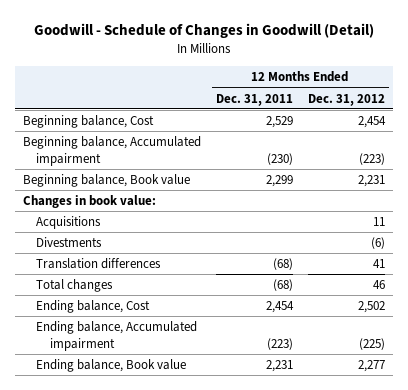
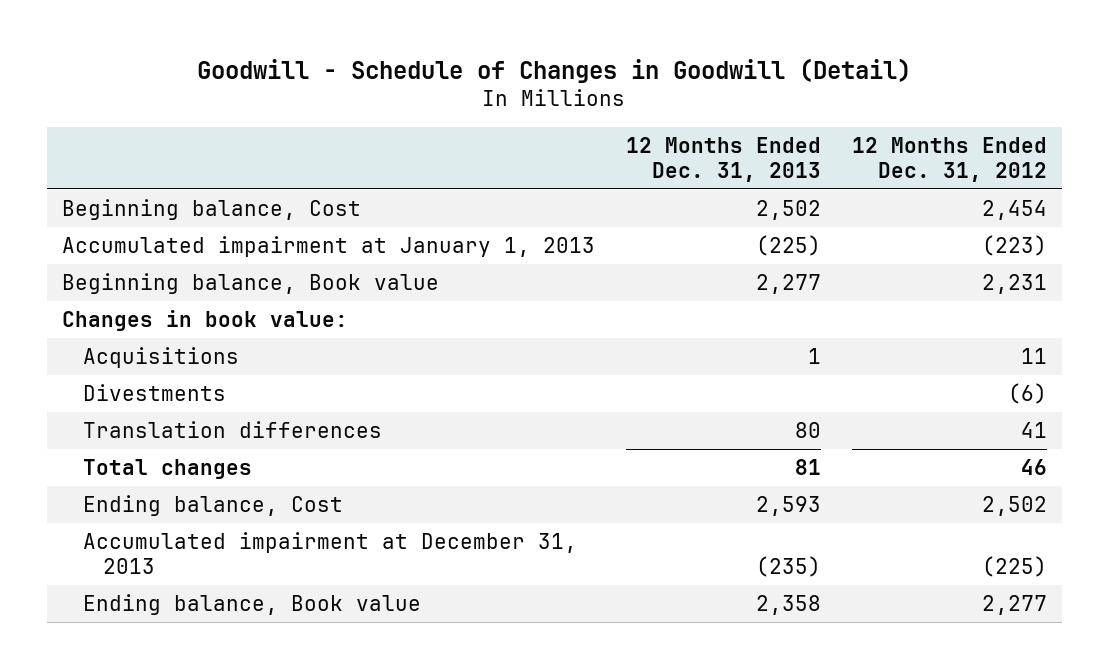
- | 12 Months Ended Dec. 31, 2011 | 12 Months Ended Dec. 31, 2012
+ | 12 Months Ended Dec. 31, 2013 | 12 Months Ended Dec. 31, 2012
- Beginning balance, Accumulated impairment | (230) | (223)
+ Accumulated impairment at January 1, 2013 | (225) | (223)
- Ending balance, Accumulated impairment | (223) | (225)
+ Accumulated impairment at December 31, 2013 | (235) | (225)

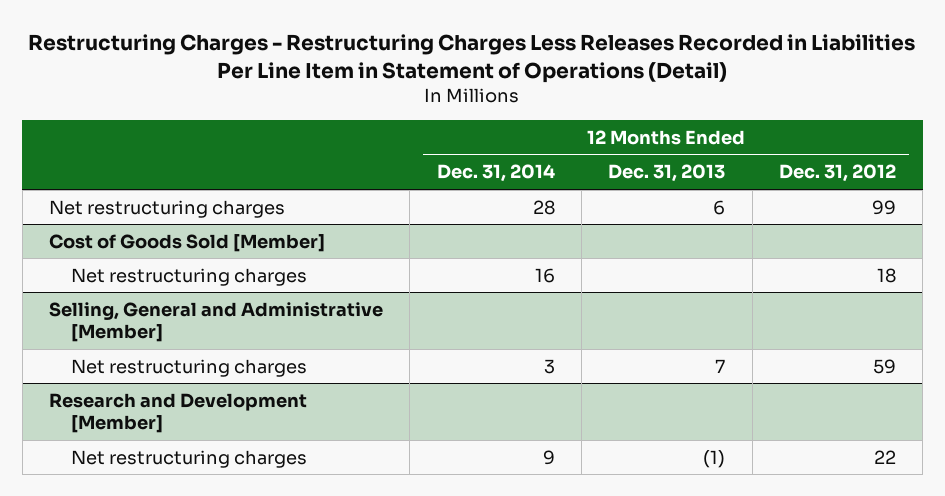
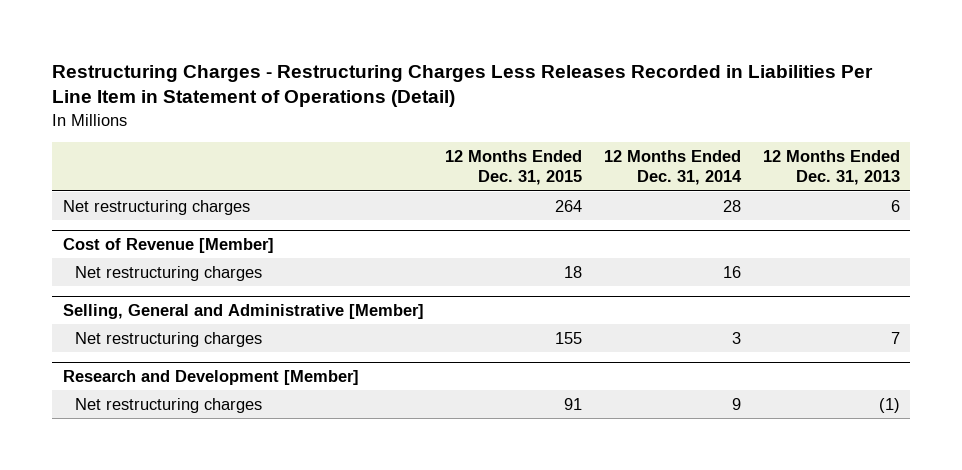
- | 12 Months Ended Dec. 31, 2014 | 12 Months Ended Dec. 31, 2013 | 12 Months Ended Dec. 31, 2012
+ | 12 Months Ended Dec. 31, 2015 | 12 Months Ended Dec. 31, 2014 | 12 Months Ended Dec. 31, 2013
- Cost of Goods Sold [Member]
+ Cost of Revenue [Member]

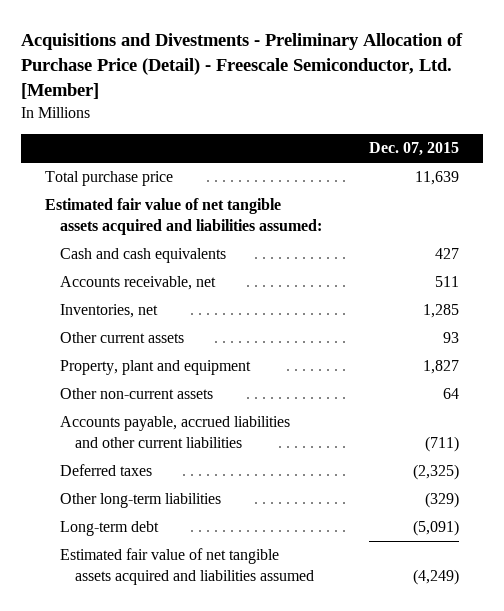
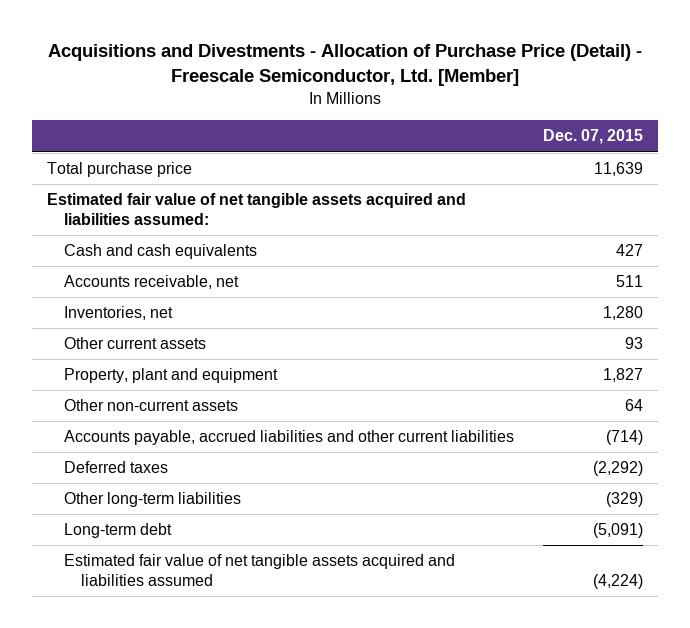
- Acquisitions and Divestments - Preliminary Allocation of Purchase Price (Detail) - Freescale Semiconductor, Ltd. [Member]
+ Acquisitions and Divestments - Allocation of Purchase Price (Detail) - Freescale Semiconductor, Ltd. [Member]
- Inventories, net | 1,285
+ Inventories, net | 1,280
- Accounts payable, accrued liabilities and other current liabilities | (711)
- Deferred taxes | (2,325)
+ Accounts payable, accrued liabilities and other current liabilities | (714)
+ Deferred taxes | (2,292)
- Estimated fair value of net tangible assets acquired and liabilities assumed | (4,249)
+ Estimated fair value of net tangible assets acquired and liabilities assumed | (4,224)

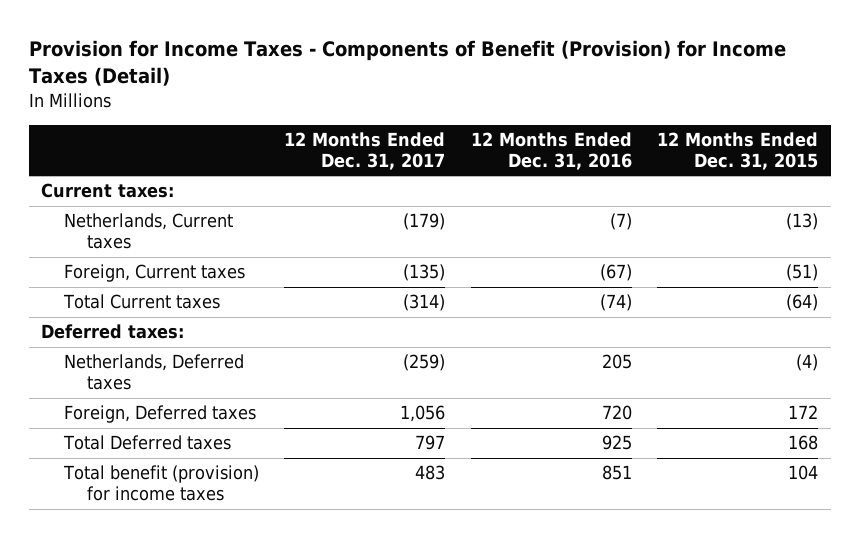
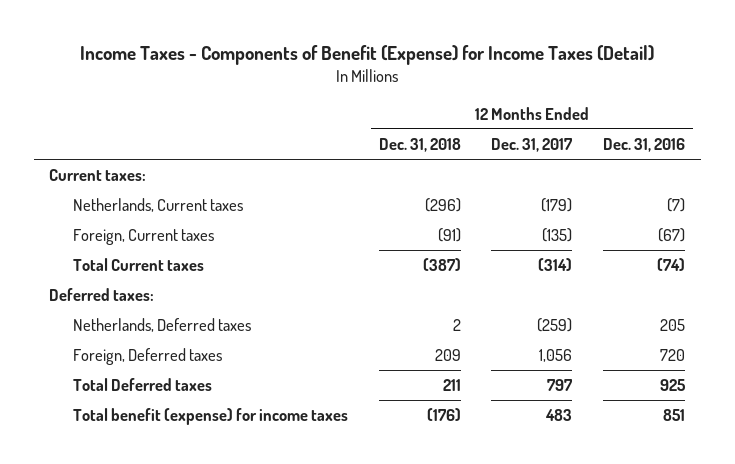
- Provision for Income Taxes - Components of Benefit (Provision) for Income Taxes (Detail)
+ Income Taxes - Components of Benefit (Expense) for Income Taxes (Detail)
- | 12 Months Ended Dec. 31, 2017 | 12 Months Ended Dec. 31, 2016 | 12 Months Ended Dec. 31, 2015
+ | 12 Months Ended Dec. 31, 2018 | 12 Months Ended Dec. 31, 2017 | 12 Months Ended Dec. 31, 2016
- Total benefit (provision) for income taxes | 483 | 851 | 104
+ Total benefit (expense) for income taxes | (176) | 483 | 851

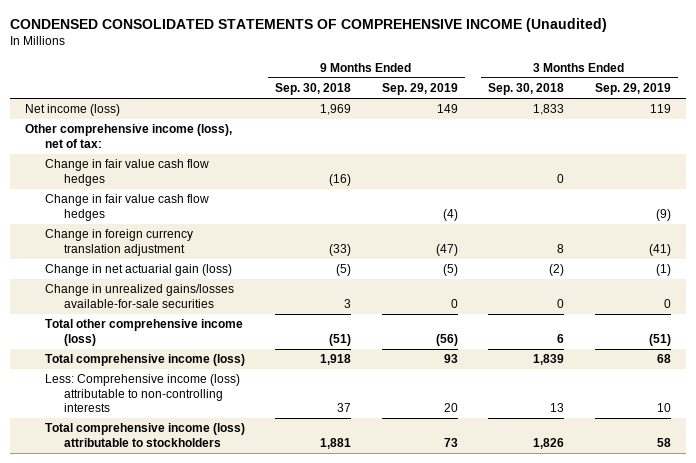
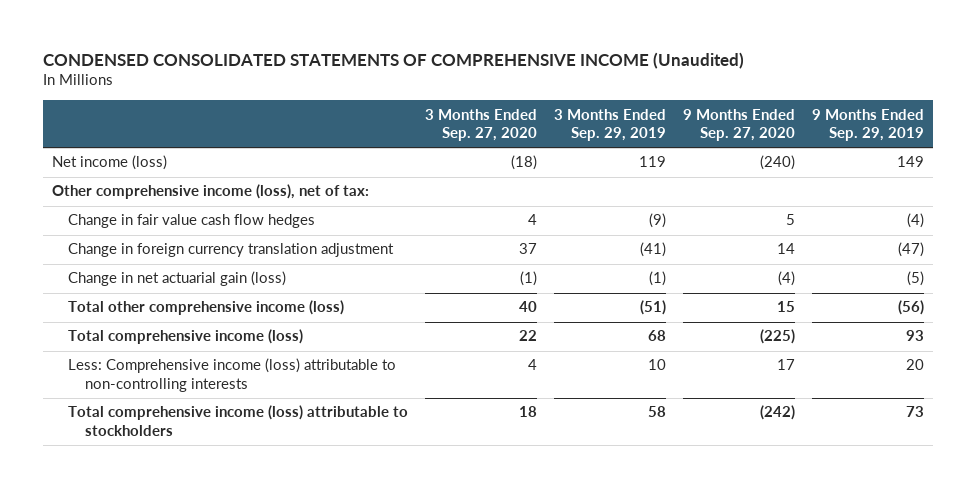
- | 9 Months Ended Sep. 30, 2018 | 9 Months Ended Sep. 29, 2019 | 3 Months Ended Sep. 30, 2018 | 3 Months Ended Sep. 29, 2019
+ | 3 Months Ended Sep. 27, 2020 | 3 Months Ended Sep. 29, 2019 | 9 Months Ended Sep. 27, 2020 | 9 Months Ended Sep. 29, 2019
- Change in fair value cash flow hedges | (16) | | 0 |
- Change in unrealized gains/losses available-for-sale securities | 3 | 0 | 0 | 0

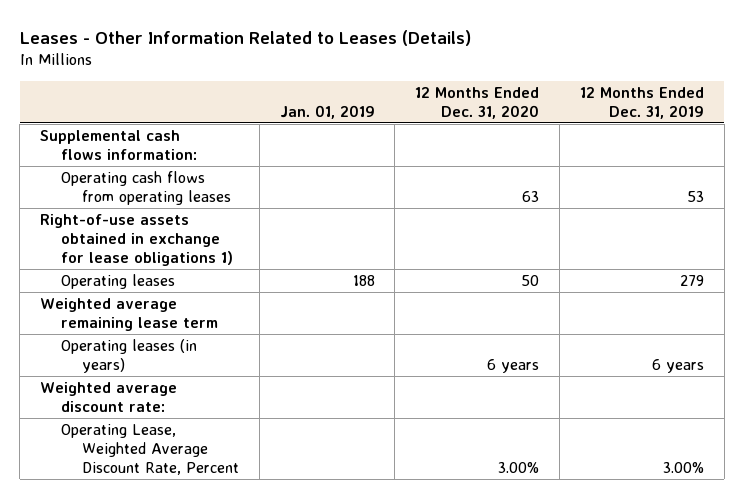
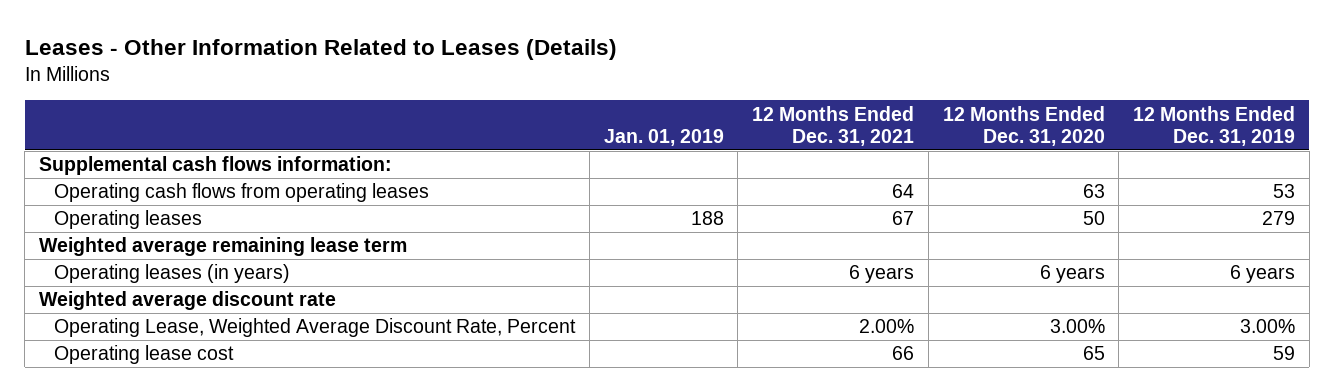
- | Jan. 01, 2019 | 12 Months Ended Dec. 31, 2020 | 12 Months Ended Dec. 31, 2019
+ | Jan. 01, 2019 | 12 Months Ended Dec. 31, 2021 | 12 Months Ended Dec. 31, 2020 | 12 Months Ended Dec. 31, 2019
- Right-of-use assets obtained in exchange for lease obligations 1)
- Weighted average discount rate:
+ Weighted average discount rate
+ Operating lease cost | | 66 | 65 | 59

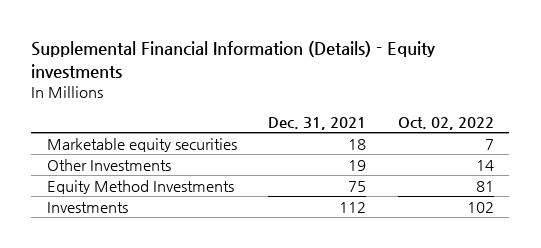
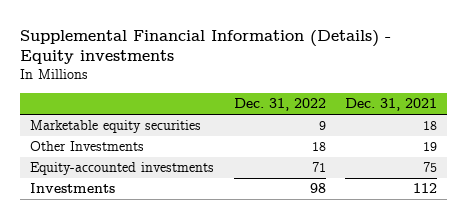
- | Dec. 31, 2021 | Oct. 02, 2022
+ | Dec. 31, 2022 | Dec. 31, 2021
- Equity Method Investments | 75 | 81
+ Equity-accounted investments | 71 | 75

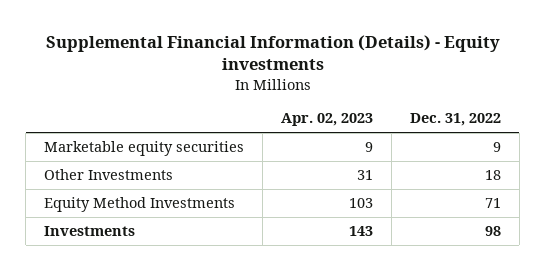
- | Dec. 31, 2022 | Dec. 31, 2021
+ | Apr. 02, 2023 | Dec. 31, 2022
- Equity-accounted investments | 71 | 75
+ Equity Method Investments | 103 | 71

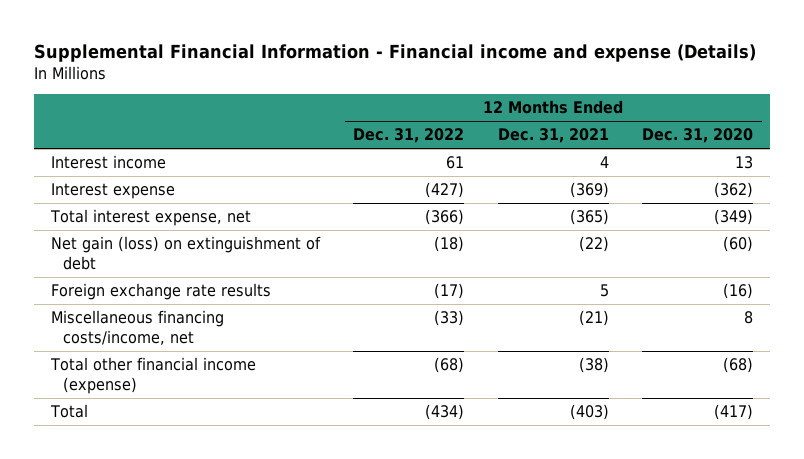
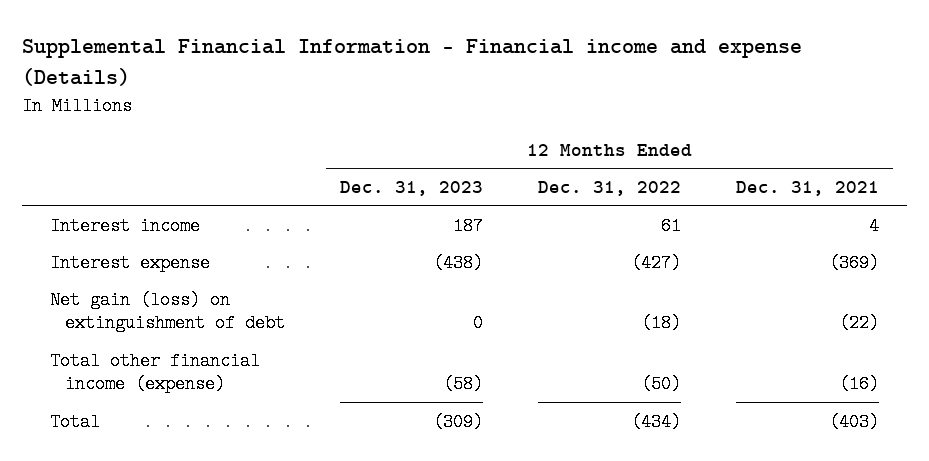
- | 12 Months Ended Dec. 31, 2022 | 12 Months Ended Dec. 31, 2021 | 12 Months Ended Dec. 31, 2020
+ | 12 Months Ended Dec. 31, 2023 | 12 Months Ended Dec. 31, 2022 | 12 Months Ended Dec. 31, 2021
- Total interest expense, net | (366) | (365) | (349)
- Foreign exchange rate results | (17) | 5 | (16)
- Miscellaneous financing costs/income, net | (33) | (21) | 8
- Total other financial income (expense) | (68) | (38) | (68)
+ Total other financial income (expense) | (58) | (50) | (16)

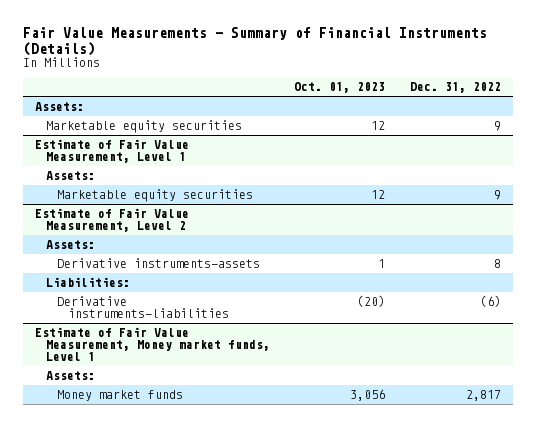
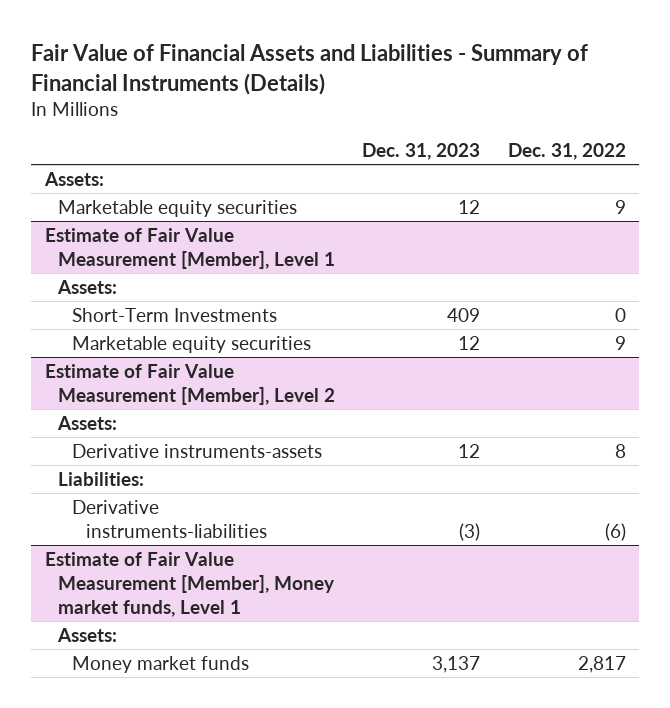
- Fair Value Measurements - Summary of Financial Instruments (Details)
+ Fair Value of Financial Assets and Liabilities - Summary of Financial Instruments (Details)
- | Oct. 01, 2023 | Dec. 31, 2022
+ | Dec. 31, 2023 | Dec. 31, 2022
- Estimate of Fair Value Measurement, Level 1
+ Estimate of Fair Value Measurement [Member], Level 1
+ Short-Term Investments | 409 | 0
- Estimate of Fair Value Measurement, Level 2
+ Estimate of Fair Value Measurement [Member], Level 2
- Estimate of Fair Value Measurement, Money market funds, Level 1
+ Estimate of Fair Value Measurement [Member], Money market funds, Level 1

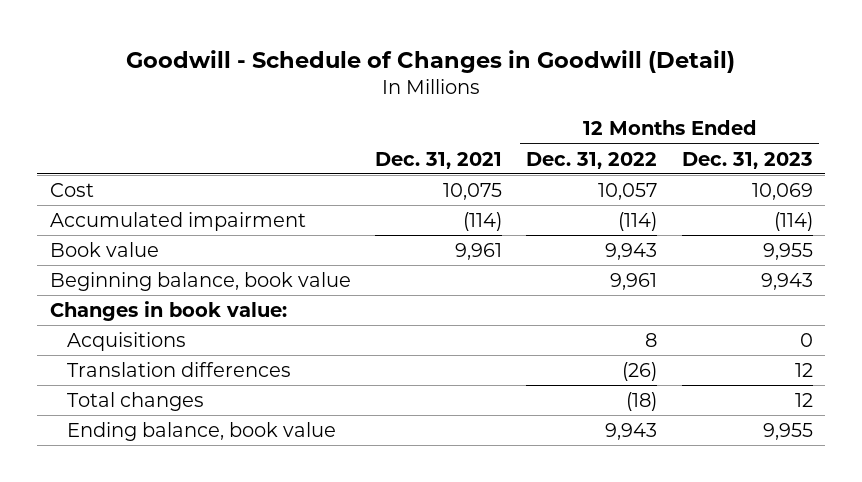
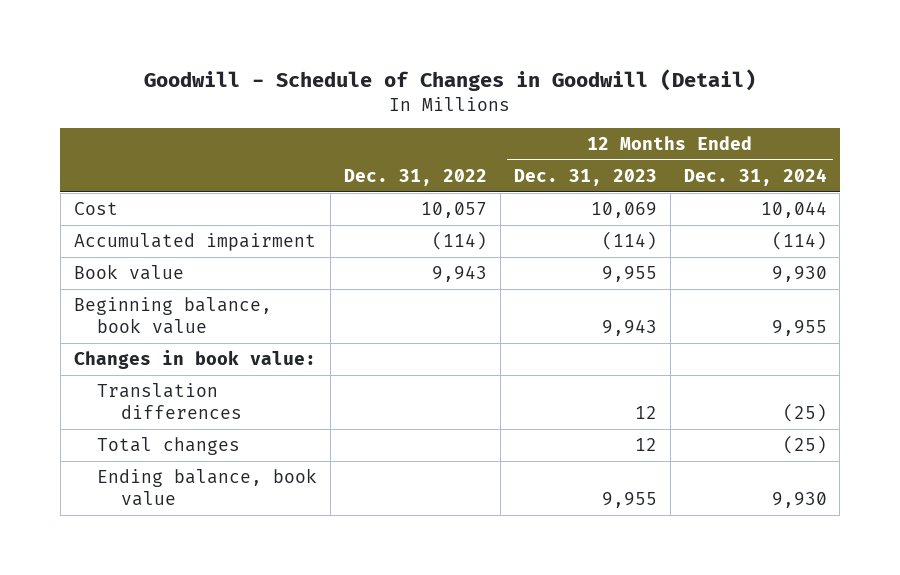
- | Dec. 31, 2021 | 12 Months Ended Dec. 31, 2022 | 12 Months Ended Dec. 31, 2023
+ | Dec. 31, 2022 | 12 Months Ended Dec. 31, 2023 | 12 Months Ended Dec. 31, 2024
- Acquisitions | | 8 | 0

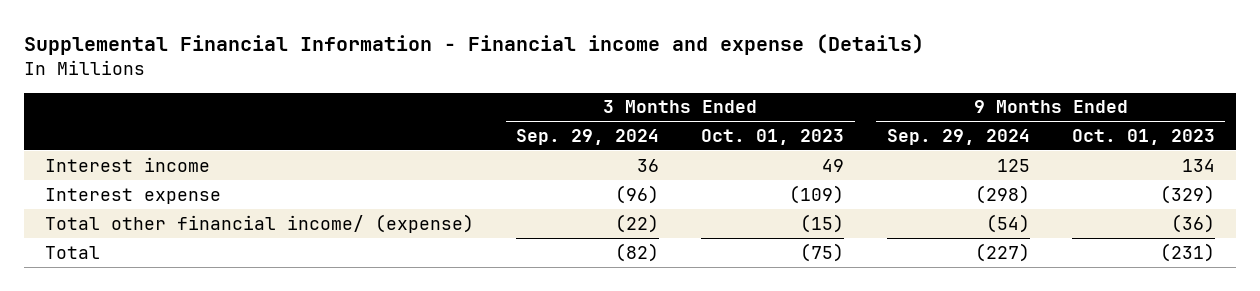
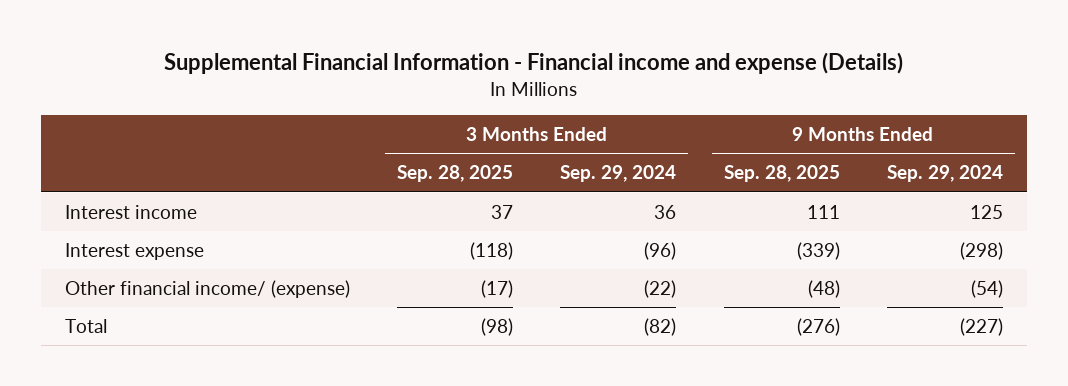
- | 3 Months Ended Sep. 29, 2024 | 3 Months Ended Oct. 01, 2023 | 9 Months Ended Sep. 29, 2024 | 9 Months Ended Oct. 01, 2023
+ | 3 Months Ended Sep. 28, 2025 | 3 Months Ended Sep. 29, 2024 | 9 Months Ended Sep. 28, 2025 | 9 Months Ended Sep. 29, 2024
- Total other financial income/ (expense) | (22) | (15) | (54) | (36)
+ Other financial income/ (expense) | (17) | (22) | (48) | (54)

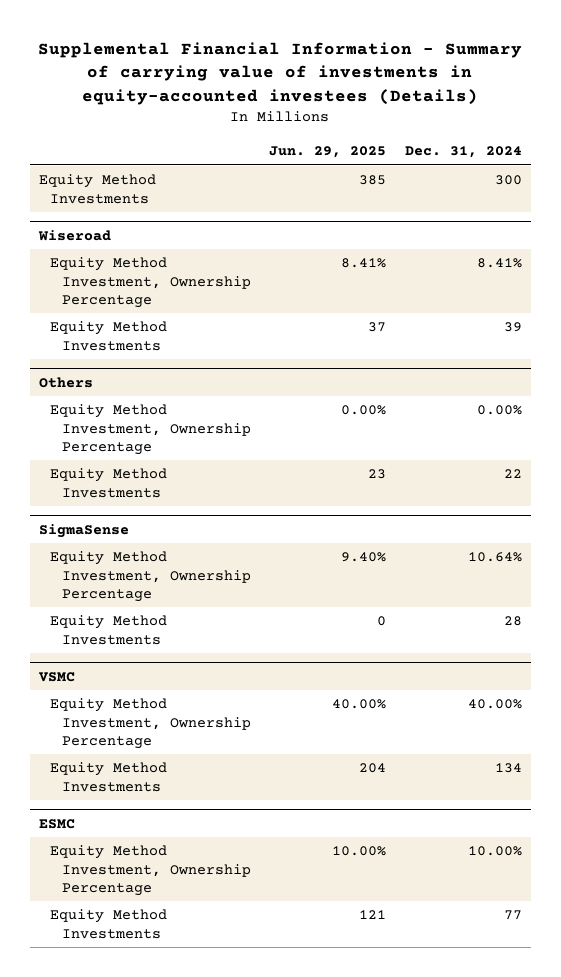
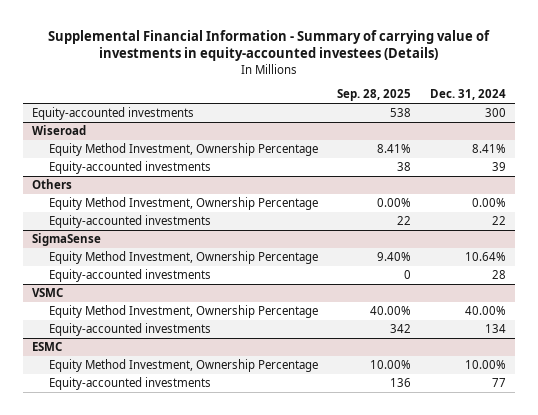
- | Jun. 29, 2025 | Dec. 31, 2024
+ | Sep. 28, 2025 | Dec. 31, 2024
- Equity Method Investments | 385 | 300
+ Equity-accounted investments | 538 | 300
@ Wiseroad
- Equity Method Investments | 37 | 39
+ Equity-accounted investments | 38 | 39
@ Others
- Equity Method Investments | 23 | 22
+ Equity-accounted investments | 22 | 22
@ SigmaSense
- Equity Method Investments | 0 | 28
+ Equity-accounted investments | 0 | 28
@ VSMC
- Equity Method Investments | 204 | 134
+ Equity-accounted investments | 342 | 134
@ ESMC
- Equity Method Investments | 121 | 77
+ Equity-accounted investments | 136 | 77

